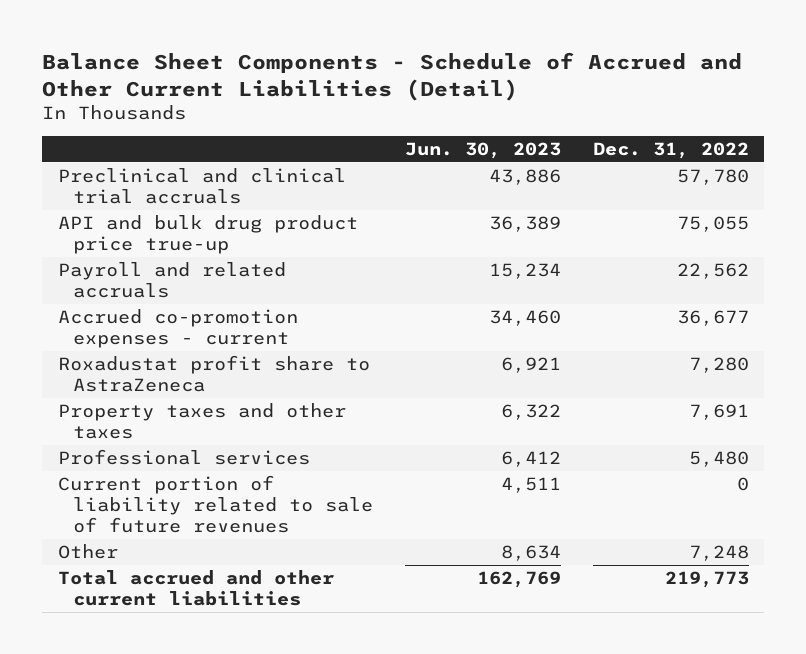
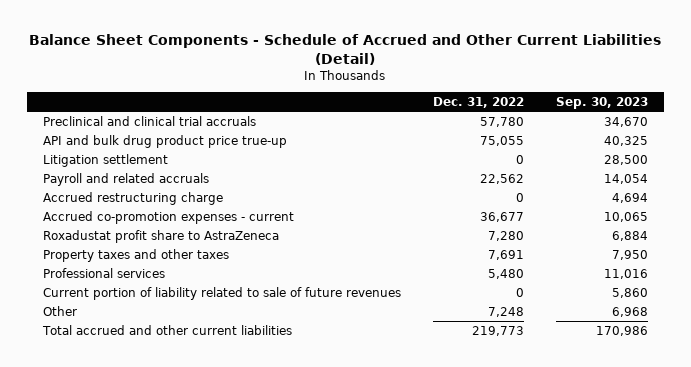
- | Jun. 30, 2023 | Dec. 31, 2022
+ | Dec. 31, 2022 | Sep. 30, 2023
+ Litigation settlement | 0 | 28,500
+ Accrued restructuring charge | 0 | 4,694

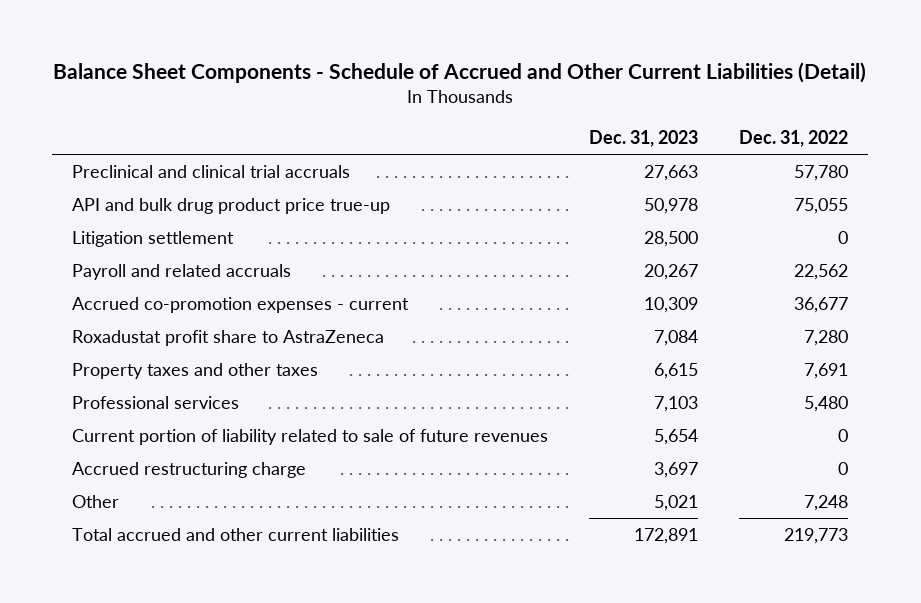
- | Dec. 31, 2022 | Sep. 30, 2023
+ | Dec. 31, 2023 | Dec. 31, 2022
moved down: Accrued restructuring charge | 3,697 | 0

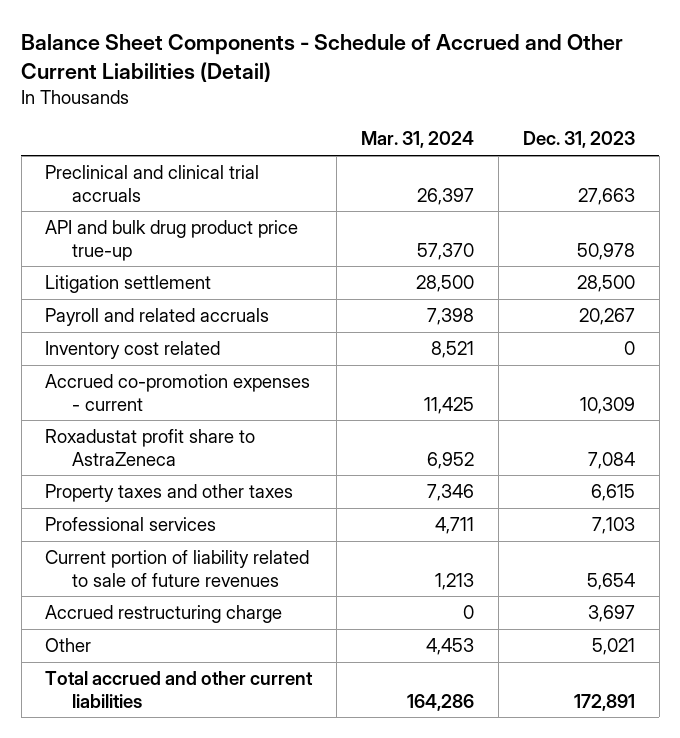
- | Dec. 31, 2023 | Dec. 31, 2022
+ | Mar. 31, 2024 | Dec. 31, 2023
+ Inventory cost related | 8,521 | 0

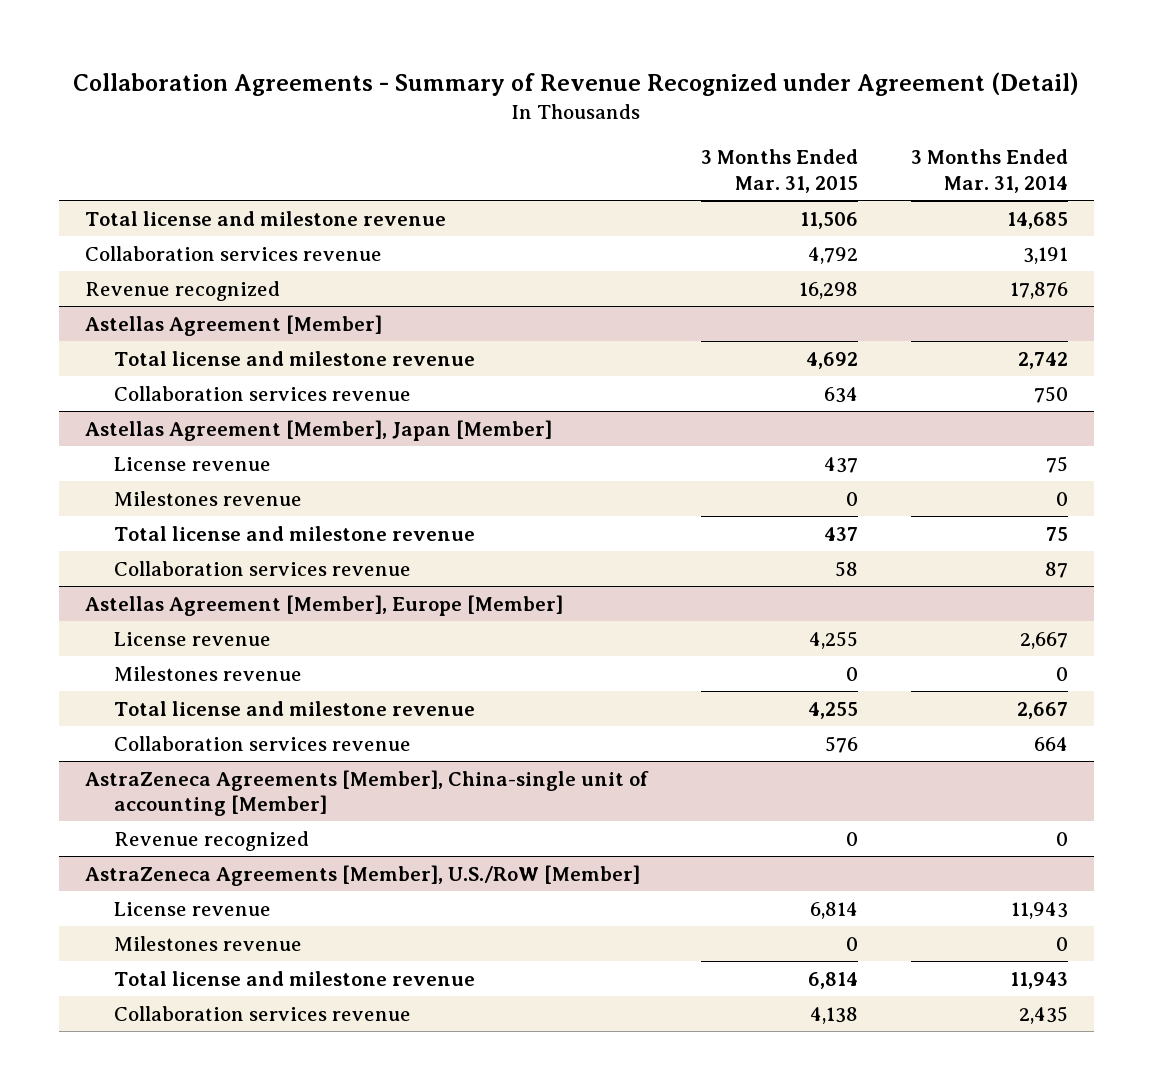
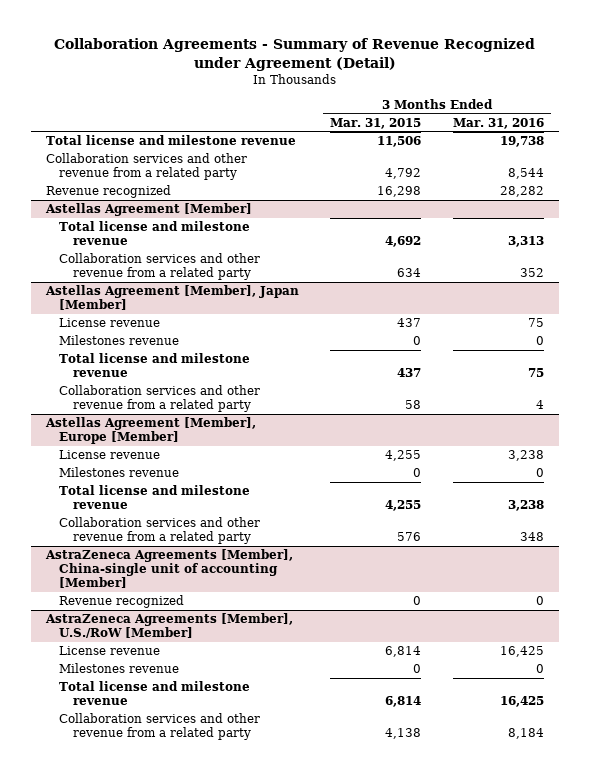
- | 3 Months Ended Mar. 31, 2015 | 3 Months Ended Mar. 31, 2014
+ | 3 Months Ended Mar. 31, 2015 | 3 Months Ended Mar. 31, 2016
- Collaboration services revenue | 4,792 | 3,191
+ Collaboration services and other revenue from a related party | 4,792 | 8,544
@ Astellas Agreement [Member]
- Collaboration services revenue | 634 | 750
+ Collaboration services and other revenue from a related party | 634 | 352
@ Astellas Agreement [Member], Japan [Member]
- Collaboration services revenue | 58 | 87
+ Collaboration services and other revenue from a related party | 58 | 4
@ Astellas Agreement [Member], Europe [Member]
- Collaboration services revenue | 576 | 664
+ Collaboration services and other revenue from a related party | 576 | 348
@ AstraZeneca Agreements [Member], U.S./RoW [Member]
- Collaboration services revenue | 4,138 | 2,435
+ Collaboration services and other revenue from a related party | 4,138 | 8,184

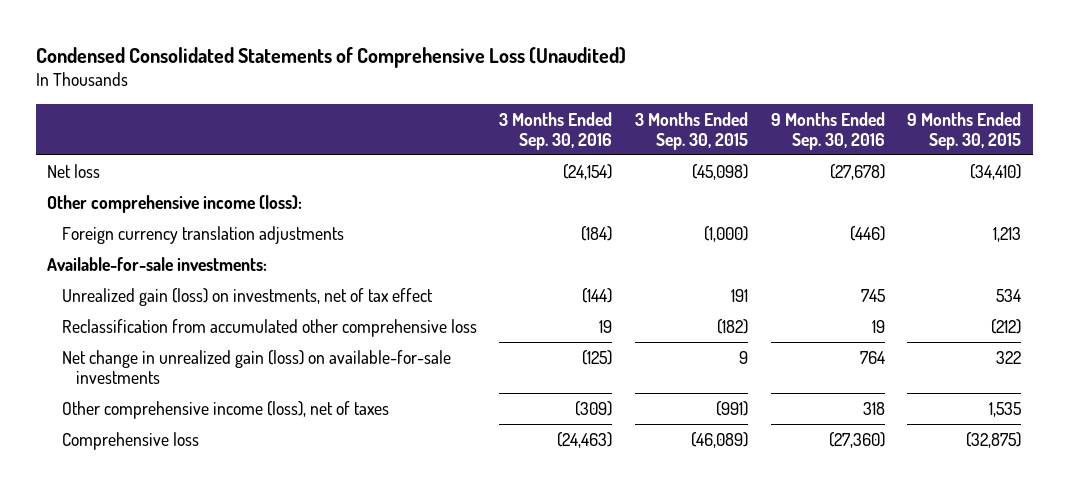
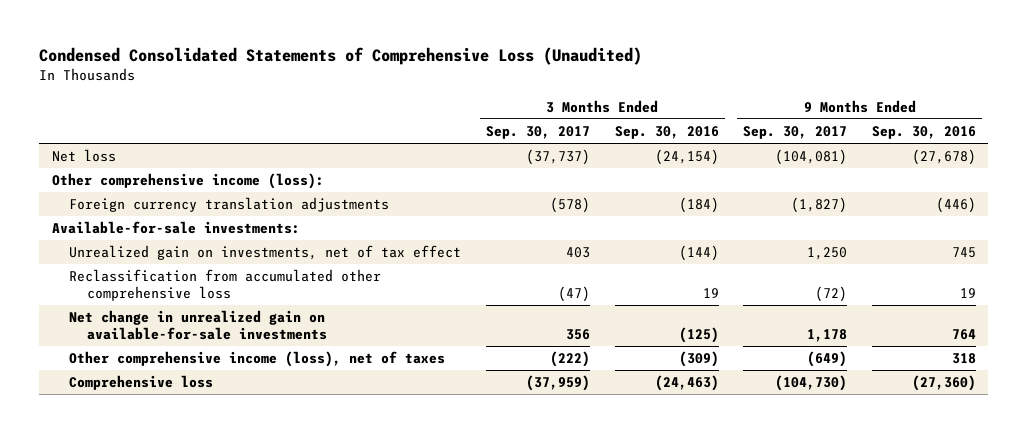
- | 3 Months Ended Sep. 30, 2016 | 3 Months Ended Sep. 30, 2015 | 9 Months Ended Sep. 30, 2016 | 9 Months Ended Sep. 30, 2015
+ | 3 Months Ended Sep. 30, 2017 | 3 Months Ended Sep. 30, 2016 | 9 Months Ended Sep. 30, 2017 | 9 Months Ended Sep. 30, 2016
- Unrealized gain (loss) on investments, net of tax effect | (144) | 191 | 745 | 534
+ Unrealized gain on investments, net of tax effect | 403 | (144) | 1,250 | 745
- Net change in unrealized gain (loss) on available-for-sale investments | (125) | 9 | 764 | 322
+ Net change in unrealized gain on available-for-sale investments | 356 | (125) | 1,178 | 764

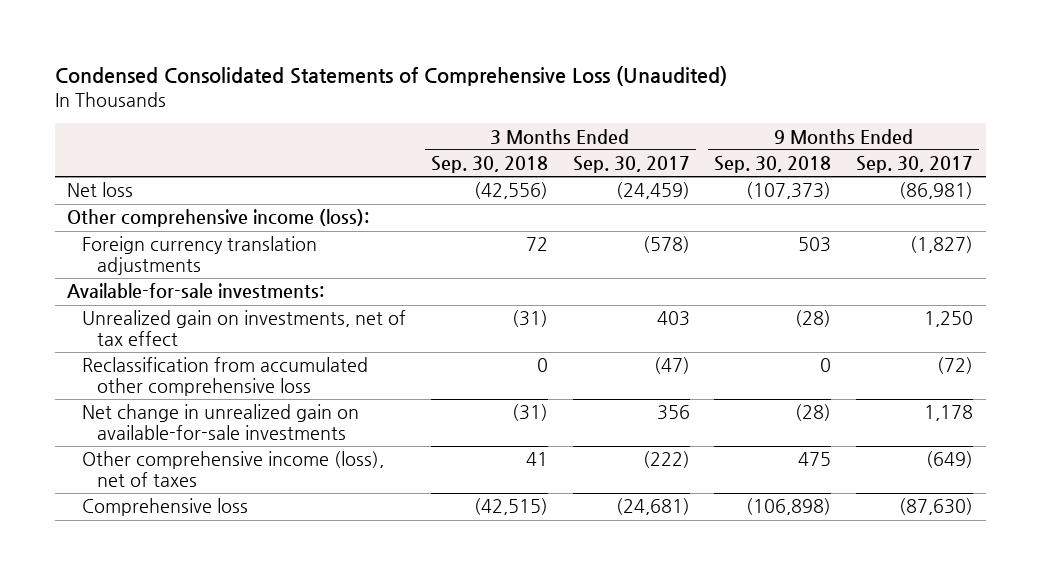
- | 3 Months Ended Sep. 30, 2017 | 3 Months Ended Sep. 30, 2016 | 9 Months Ended Sep. 30, 2017 | 9 Months Ended Sep. 30, 2016
+ | 3 Months Ended Sep. 30, 2018 | 3 Months Ended Sep. 30, 2017 | 9 Months Ended Sep. 30, 2018 | 9 Months Ended Sep. 30, 2017
- Net loss | (37,737) | (24,154) | (104,081) | (27,678)
+ Net loss | (42,556) | (24,459) | (107,373) | (86,981)
- Comprehensive loss | (37,959) | (24,463) | (104,730) | (27,360)
+ Comprehensive loss | (42,515) | (24,681) | (106,898) | (87,630)

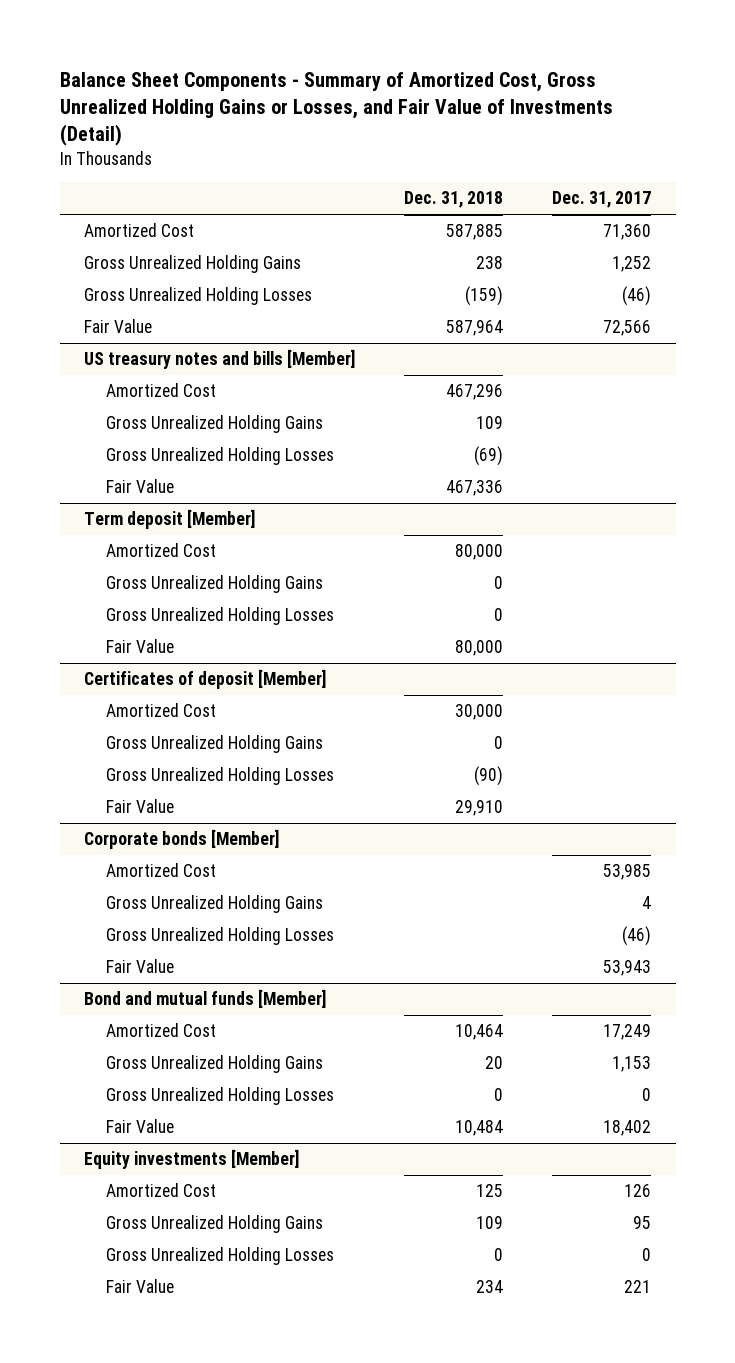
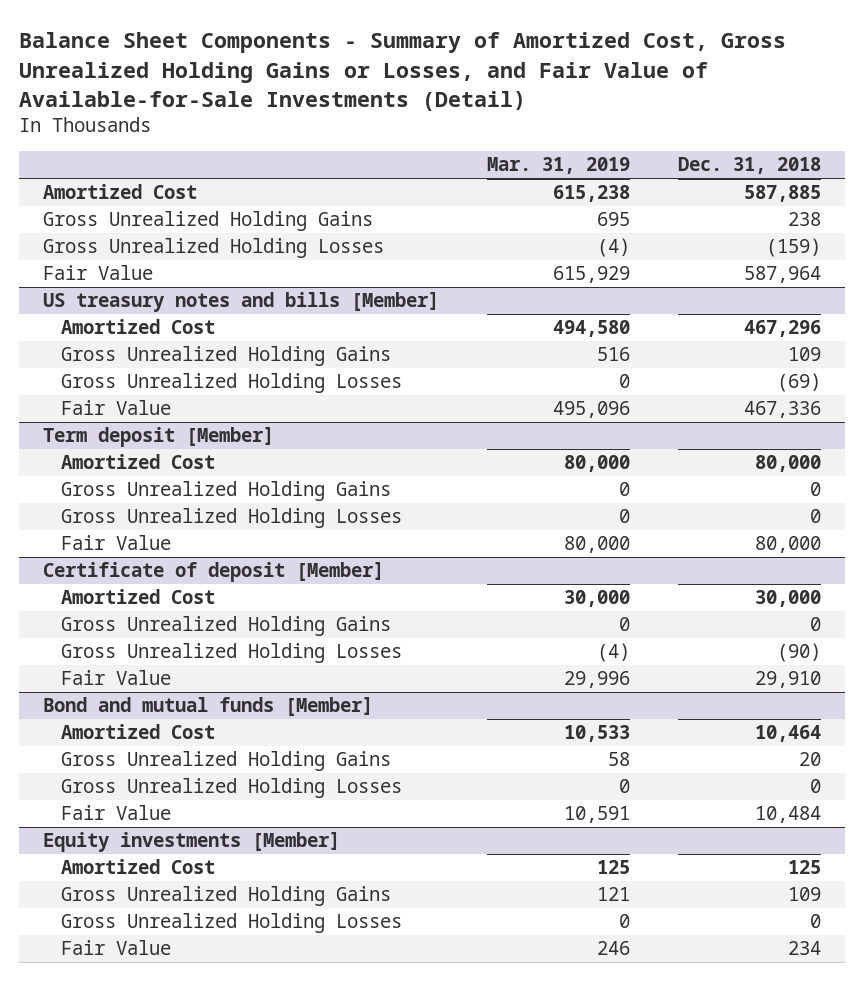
- Balance Sheet Components - Summary of Amortized Cost, Gross Unrealized Holding Gains or Losses, and Fair Value of Investments (Detail)
+ Balance Sheet Components - Summary of Amortized Cost, Gross Unrealized Holding Gains or Losses, and Fair Value of Available-for-Sale Investments (Detail)
- | Dec. 31, 2018 | Dec. 31, 2017
+ | Mar. 31, 2019 | Dec. 31, 2018
- Certificates of deposit [Member]
+ Certificate of deposit [Member]
- Corporate bonds [Member]
- Amortized Cost | | 53,985
- Gross Unrealized Holding Gains | | 4
- Gross Unrealized Holding Losses | | (46)
- Fair Value | | 53,943

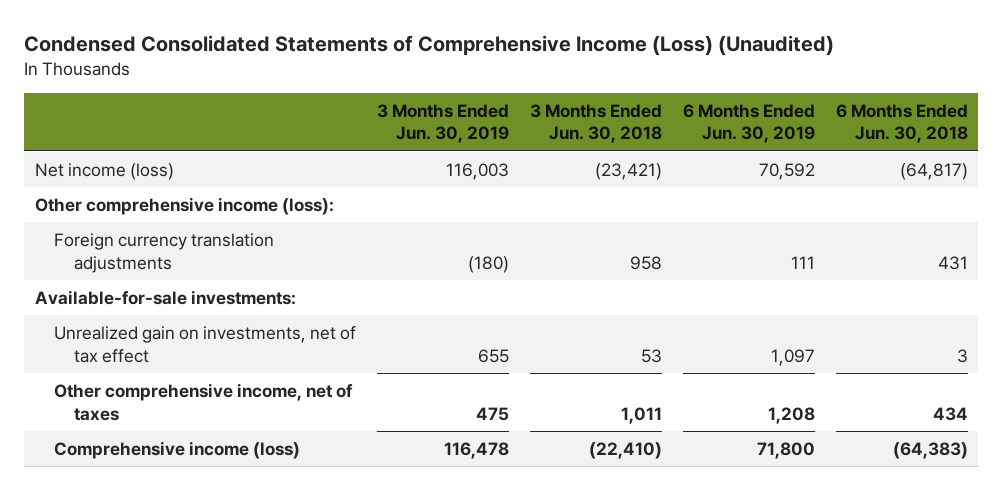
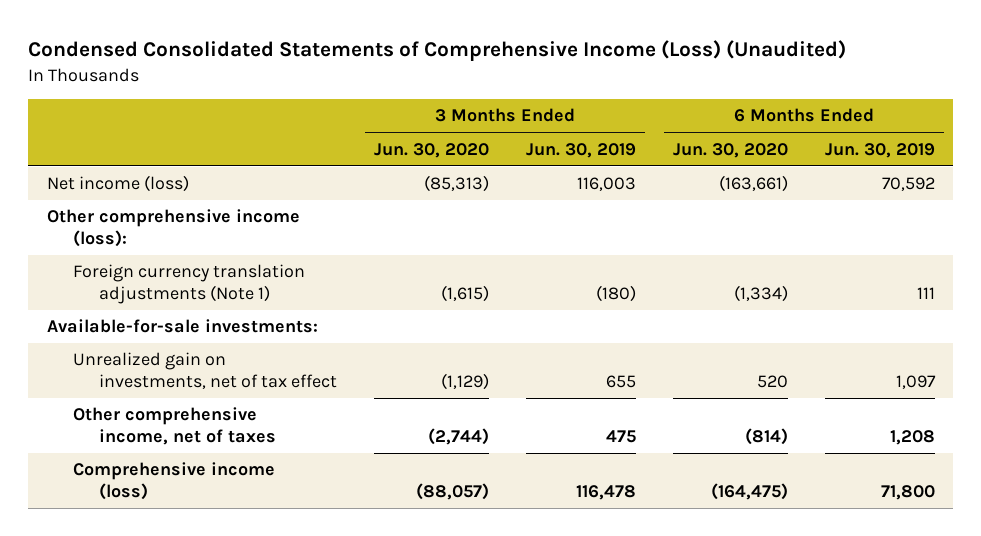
- | 3 Months Ended Jun. 30, 2019 | 3 Months Ended Jun. 30, 2018 | 6 Months Ended Jun. 30, 2019 | 6 Months Ended Jun. 30, 2018
+ | 3 Months Ended Jun. 30, 2020 | 3 Months Ended Jun. 30, 2019 | 6 Months Ended Jun. 30, 2020 | 6 Months Ended Jun. 30, 2019
- Foreign currency translation adjustments | (180) | 958 | 111 | 431
+ Foreign currency translation adjustments (Note 1) | (1,615) | (180) | (1,334) | 111

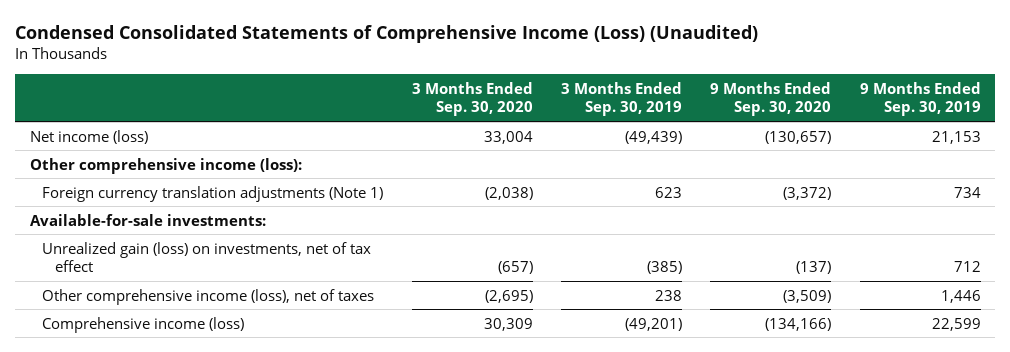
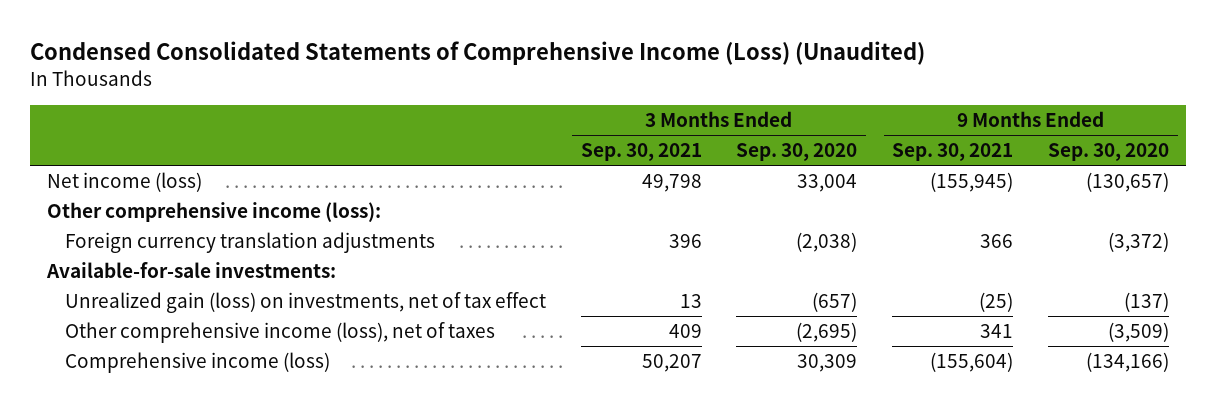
- | 3 Months Ended Sep. 30, 2020 | 3 Months Ended Sep. 30, 2019 | 9 Months Ended Sep. 30, 2020 | 9 Months Ended Sep. 30, 2019
+ | 3 Months Ended Sep. 30, 2021 | 3 Months Ended Sep. 30, 2020 | 9 Months Ended Sep. 30, 2021 | 9 Months Ended Sep. 30, 2020
- Foreign currency translation adjustments (Note 1) | (2,038) | 623 | (3,372) | 734
+ Foreign currency translation adjustments | 396 | (2,038) | 366 | (3,372)

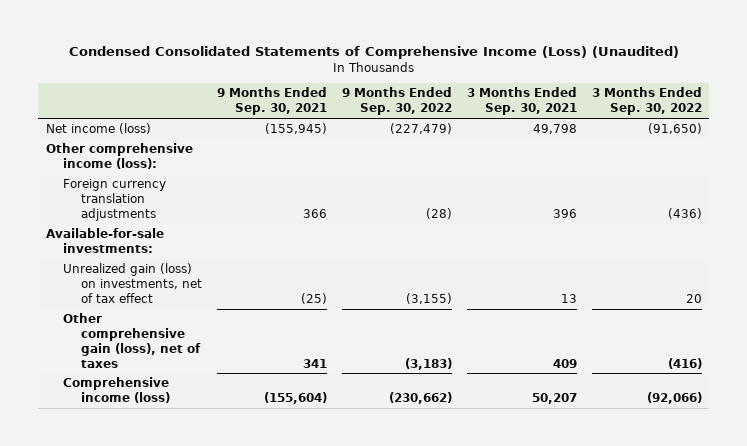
- | 3 Months Ended Sep. 30, 2021 | 3 Months Ended Sep. 30, 2020 | 9 Months Ended Sep. 30, 2021 | 9 Months Ended Sep. 30, 2020
+ | 9 Months Ended Sep. 30, 2021 | 9 Months Ended Sep. 30, 2022 | 3 Months Ended Sep. 30, 2021 | 3 Months Ended Sep. 30, 2022
- Other comprehensive income (loss), net of taxes | 409 | (2,695) | 341 | (3,509)
+ Other comprehensive gain (loss), net of taxes | 341 | (3,183) | 409 | (416)

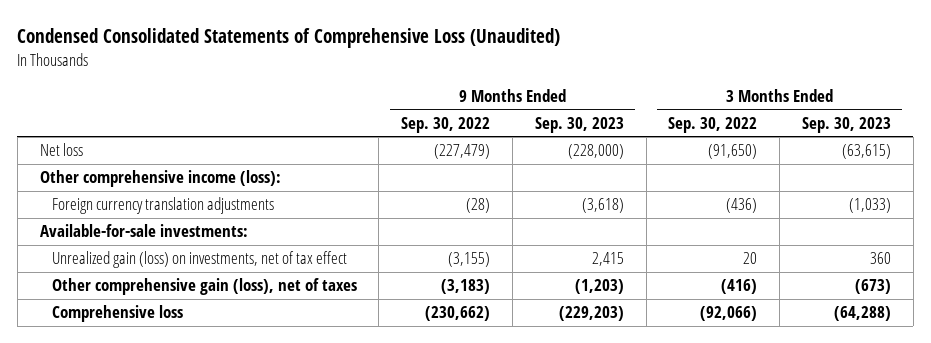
- Condensed Consolidated Statements of Comprehensive Income (Loss) (Unaudited)
+ Condensed Consolidated Statements of Comprehensive Loss (Unaudited)
- | 9 Months Ended Sep. 30, 2021 | 9 Months Ended Sep. 30, 2022 | 3 Months Ended Sep. 30, 2021 | 3 Months Ended Sep. 30, 2022
+ | 9 Months Ended Sep. 30, 2022 | 9 Months Ended Sep. 30, 2023 | 3 Months Ended Sep. 30, 2022 | 3 Months Ended Sep. 30, 2023
- Net income (loss) | (155,945) | (227,479) | 49,798 | (91,650)
+ Net loss | (227,479) | (228,000) | (91,650) | (63,615)
- Comprehensive income (loss) | (155,604) | (230,662) | 50,207 | (92,066)
+ Comprehensive loss | (230,662) | (229,203) | (92,066) | (64,288)

